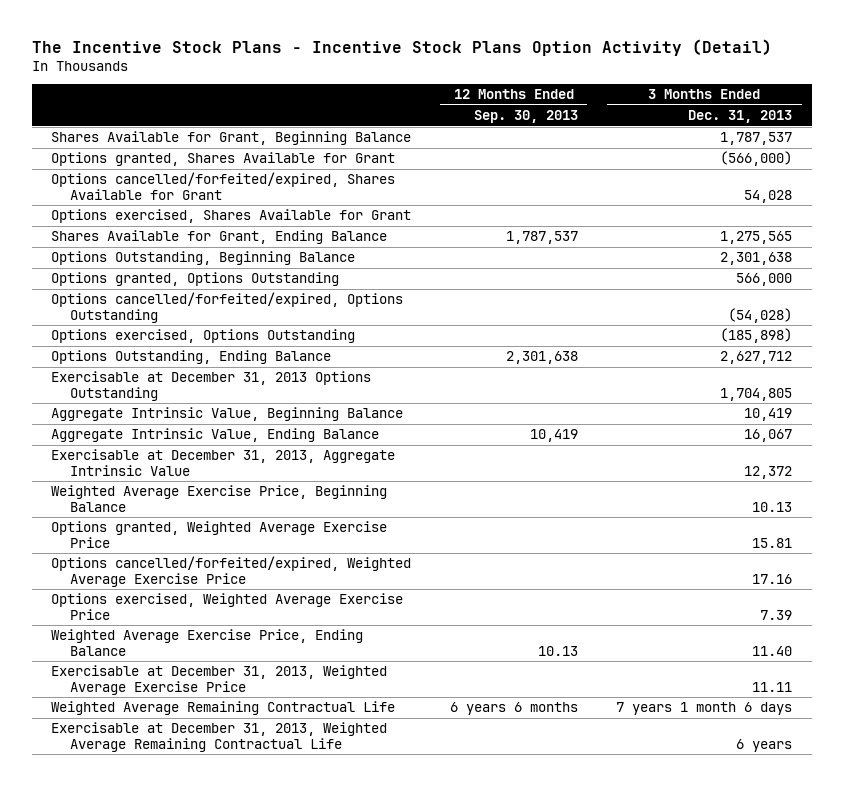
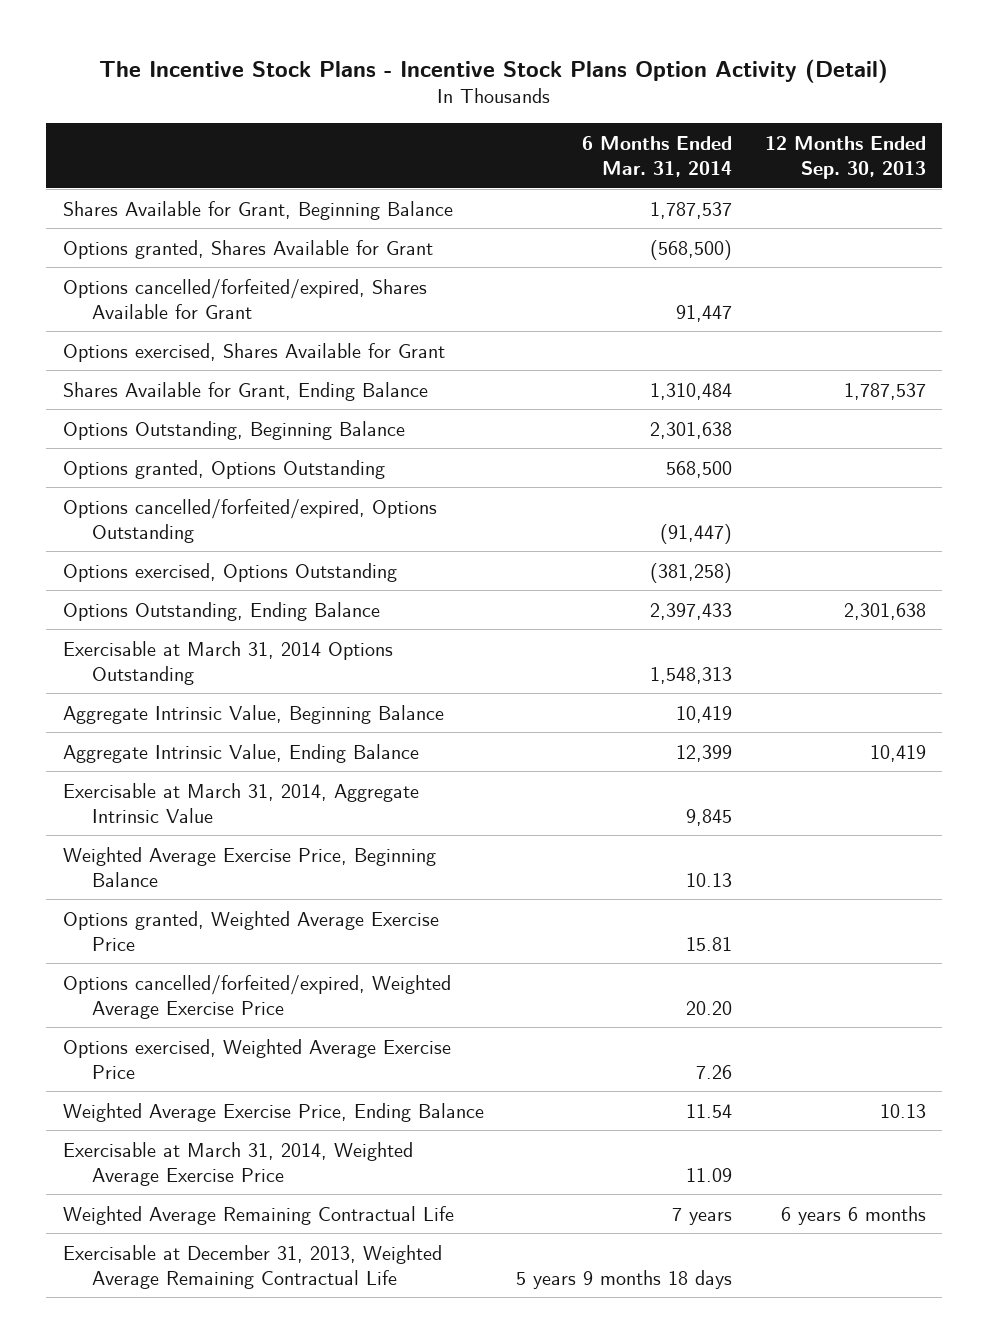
- | 12 Months Ended Sep. 30, 2013 | 3 Months Ended Dec. 31, 2013
+ | 6 Months Ended Mar. 31, 2014 | 12 Months Ended Sep. 30, 2013
- Exercisable at December 31, 2013 Options Outstanding | | 1,704,805
+ Exercisable at March 31, 2014 Options Outstanding | 1,548,313 |
- Exercisable at December 31, 2013, Aggregate Intrinsic Value | | 12,372
+ Exercisable at March 31, 2014, Aggregate Intrinsic Value | 9,845 |
- Exercisable at December 31, 2013, Weighted Average Exercise Price | | 11.11
+ Exercisable at March 31, 2014, Weighted Average Exercise Price | 11.09 |

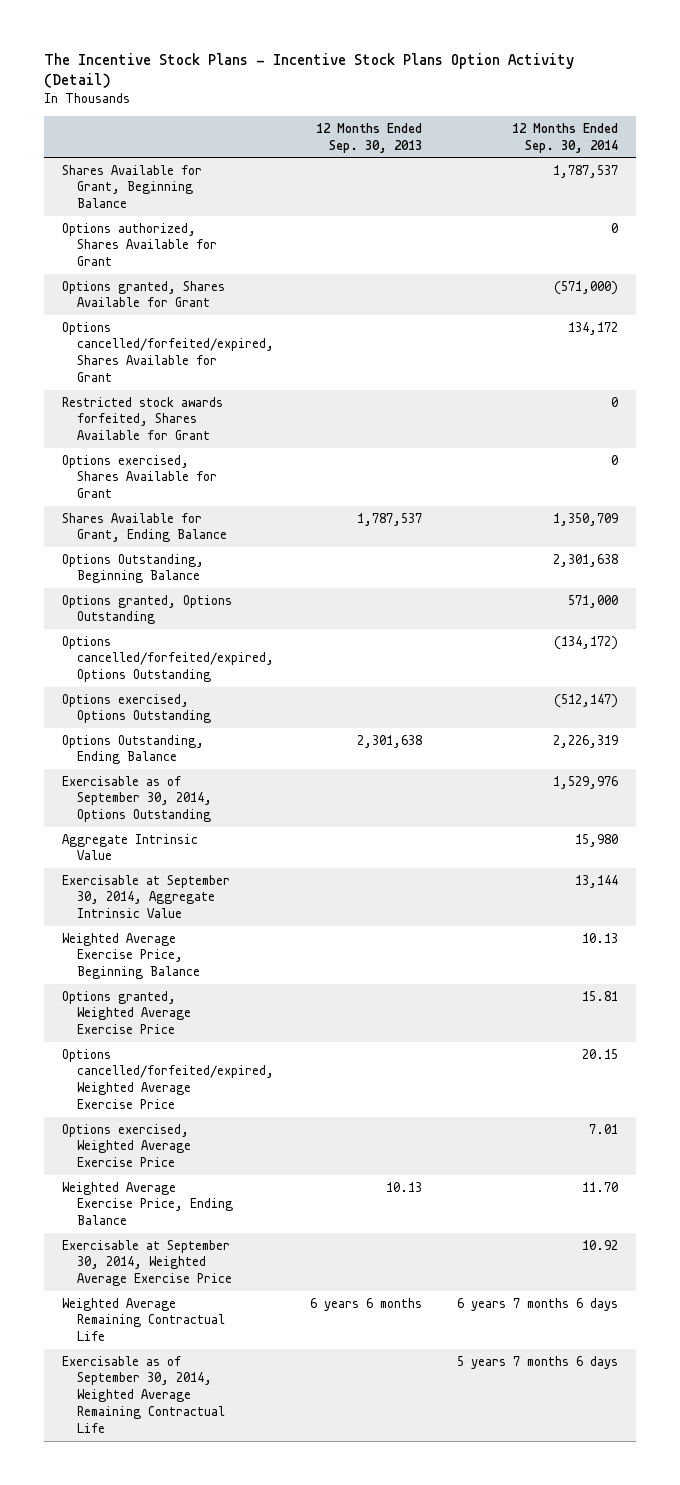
- | 6 Months Ended Mar. 31, 2014 | 12 Months Ended Sep. 30, 2013
+ | 12 Months Ended Sep. 30, 2013 | 12 Months Ended Sep. 30, 2014
+ Options authorized, Shares Available for Grant | | 0
+ Restricted stock awards forfeited, Shares Available for Grant | | 0
- Exercisable at March 31, 2014 Options Outstanding | 1,548,313 |
- Aggregate Intrinsic Value, Beginning Balance | 10,419 |
- Aggregate Intrinsic Value, Ending Balance | 12,399 | 10,419
- Exercisable at March 31, 2014, Aggregate Intrinsic Value | 9,845 |
+ Exercisable as of September 30, 2014, Options Outstanding | | 1,529,976
+ Aggregate Intrinsic Value | | 15,980
+ Exercisable at September 30, 2014, Aggregate Intrinsic Value | | 13,144
- Exercisable at March 31, 2014, Weighted Average Exercise Price | 11.09 |
+ Exercisable at September 30, 2014, Weighted Average Exercise Price | | 10.92
- Exercisable at December 31, 2013, Weighted Average Remaining Contractual Life | 5 years 9 months 18 days |
+ Exercisable as of September 30, 2014, Weighted Average Remaining Contractual Life | | 5 years 7 months 6 days

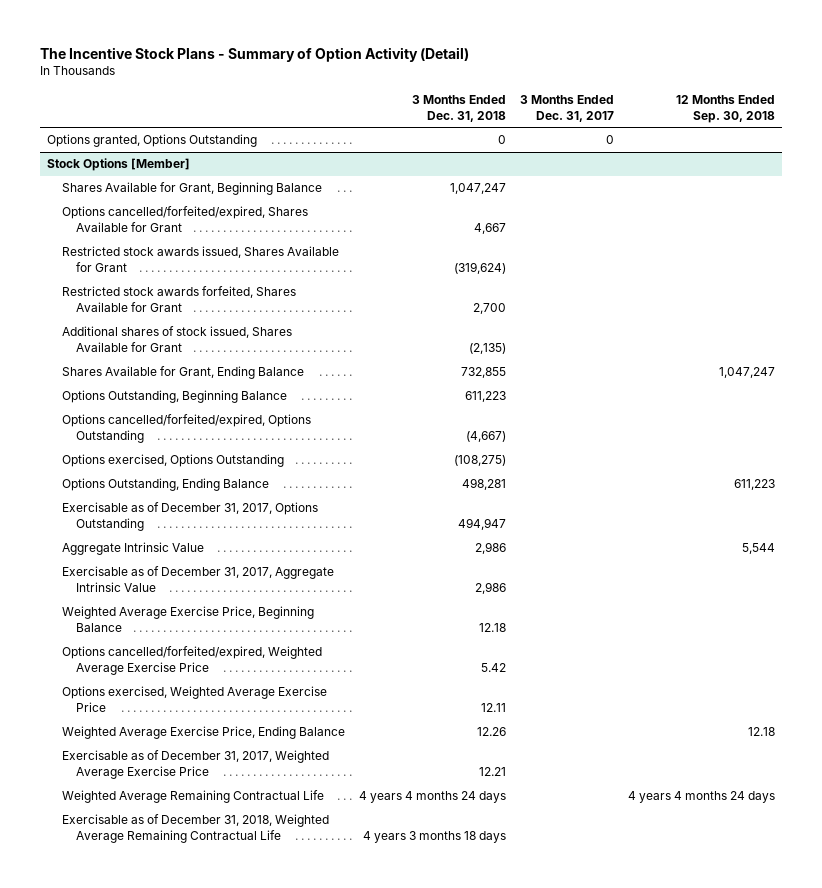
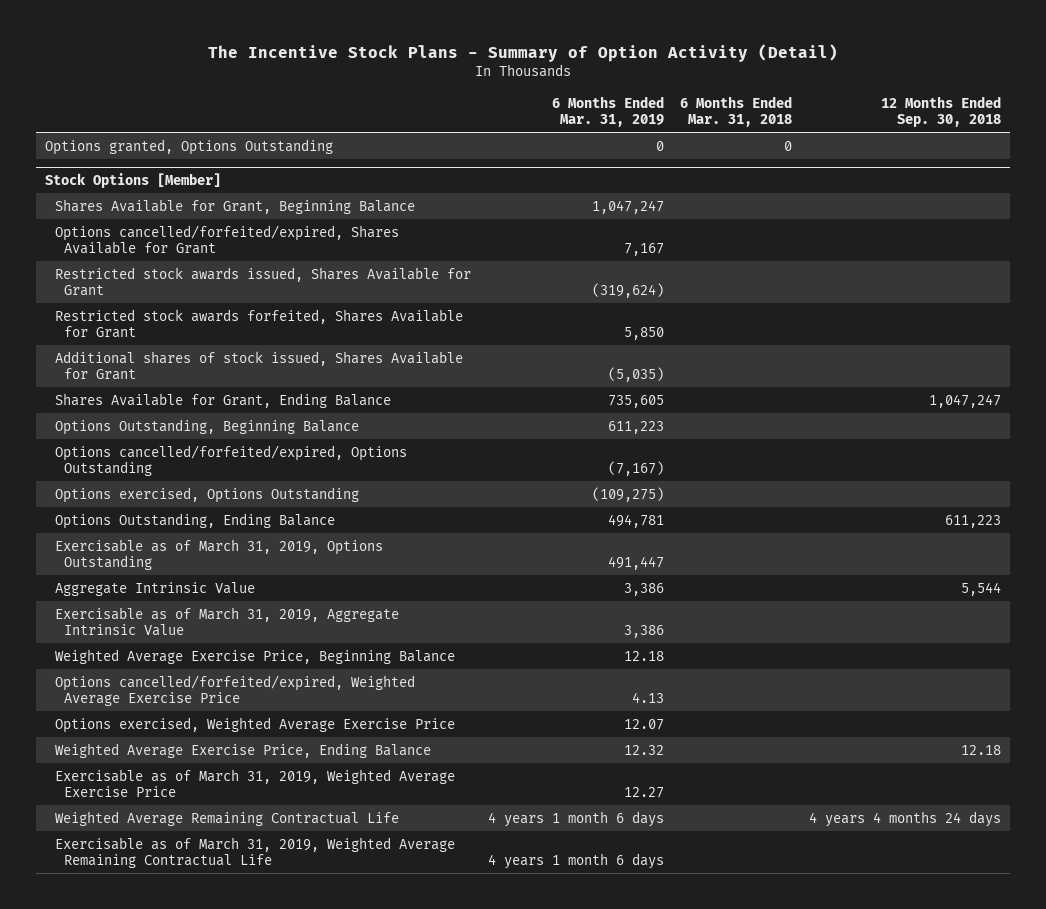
- | 3 Months Ended Dec. 31, 2018 | 3 Months Ended Dec. 31, 2017 | 12 Months Ended Sep. 30, 2018
+ | 6 Months Ended Mar. 31, 2019 | 6 Months Ended Mar. 31, 2018 | 12 Months Ended Sep. 30, 2018
@ Stock Options [Member]
- Exercisable as of December 31, 2017, Options Outstanding | 494,947 | |
+ Exercisable as of March 31, 2019, Options Outstanding | 491,447 | |
- Exercisable as of December 31, 2017, Aggregate Intrinsic Value | 2,986 | |
+ Exercisable as of March 31, 2019, Aggregate Intrinsic Value | 3,386 | |
- Exercisable as of December 31, 2017, Weighted Average Exercise Price | 12.21 | |
+ Exercisable as of March 31, 2019, Weighted Average Exercise Price | 12.27 | |
- Exercisable as of December 31, 2018, Weighted Average Remaining Contractual Life | 4 years 3 months 18 days | |
+ Exercisable as of March 31, 2019, Weighted Average Remaining Contractual Life | 4 years 1 month 6 days | |

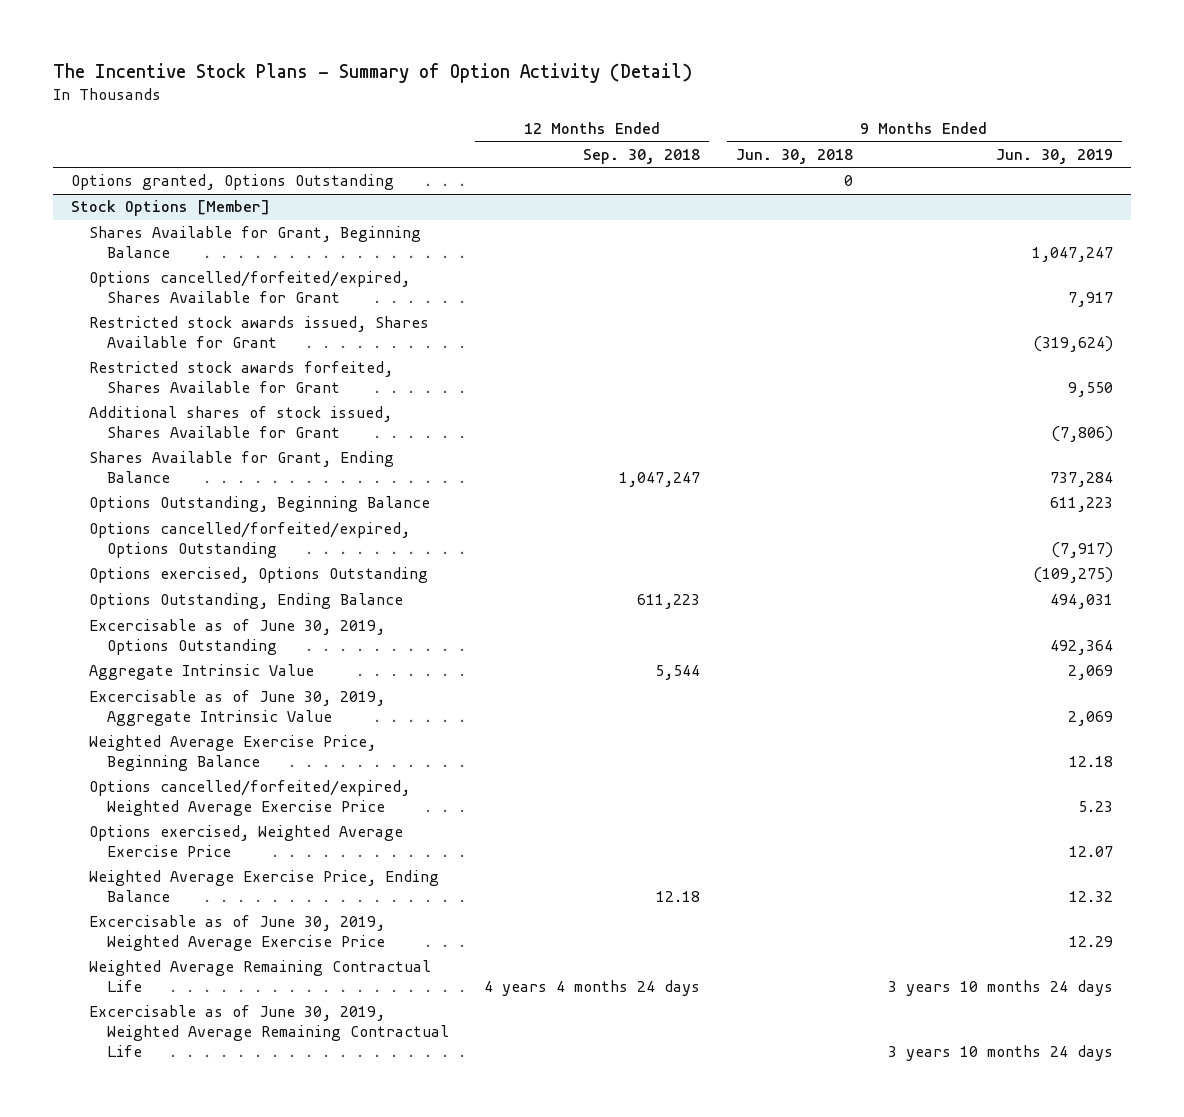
- | 6 Months Ended Mar. 31, 2019 | 6 Months Ended Mar. 31, 2018 | 12 Months Ended Sep. 30, 2018
+ | 12 Months Ended Sep. 30, 2018 | 9 Months Ended Jun. 30, 2018 | 9 Months Ended Jun. 30, 2019
@ Stock Options [Member]
- Exercisable as of March 31, 2019, Options Outstanding | 491,447 | |
+ Excercisable as of June 30, 2019, Options Outstanding | | | 492,364
- Exercisable as of March 31, 2019, Aggregate Intrinsic Value | 3,386 | |
+ Excercisable as of June 30, 2019, Aggregate Intrinsic Value | | | 2,069
- Exercisable as of March 31, 2019, Weighted Average Exercise Price | 12.27 | |
+ Excercisable as of June 30, 2019, Weighted Average Exercise Price | | | 12.29
- Exercisable as of March 31, 2019, Weighted Average Remaining Contractual Life | 4 years 1 month 6 days | |
+ Excercisable as of June 30, 2019, Weighted Average Remaining Contractual Life | | | 3 years 10 months 24 days

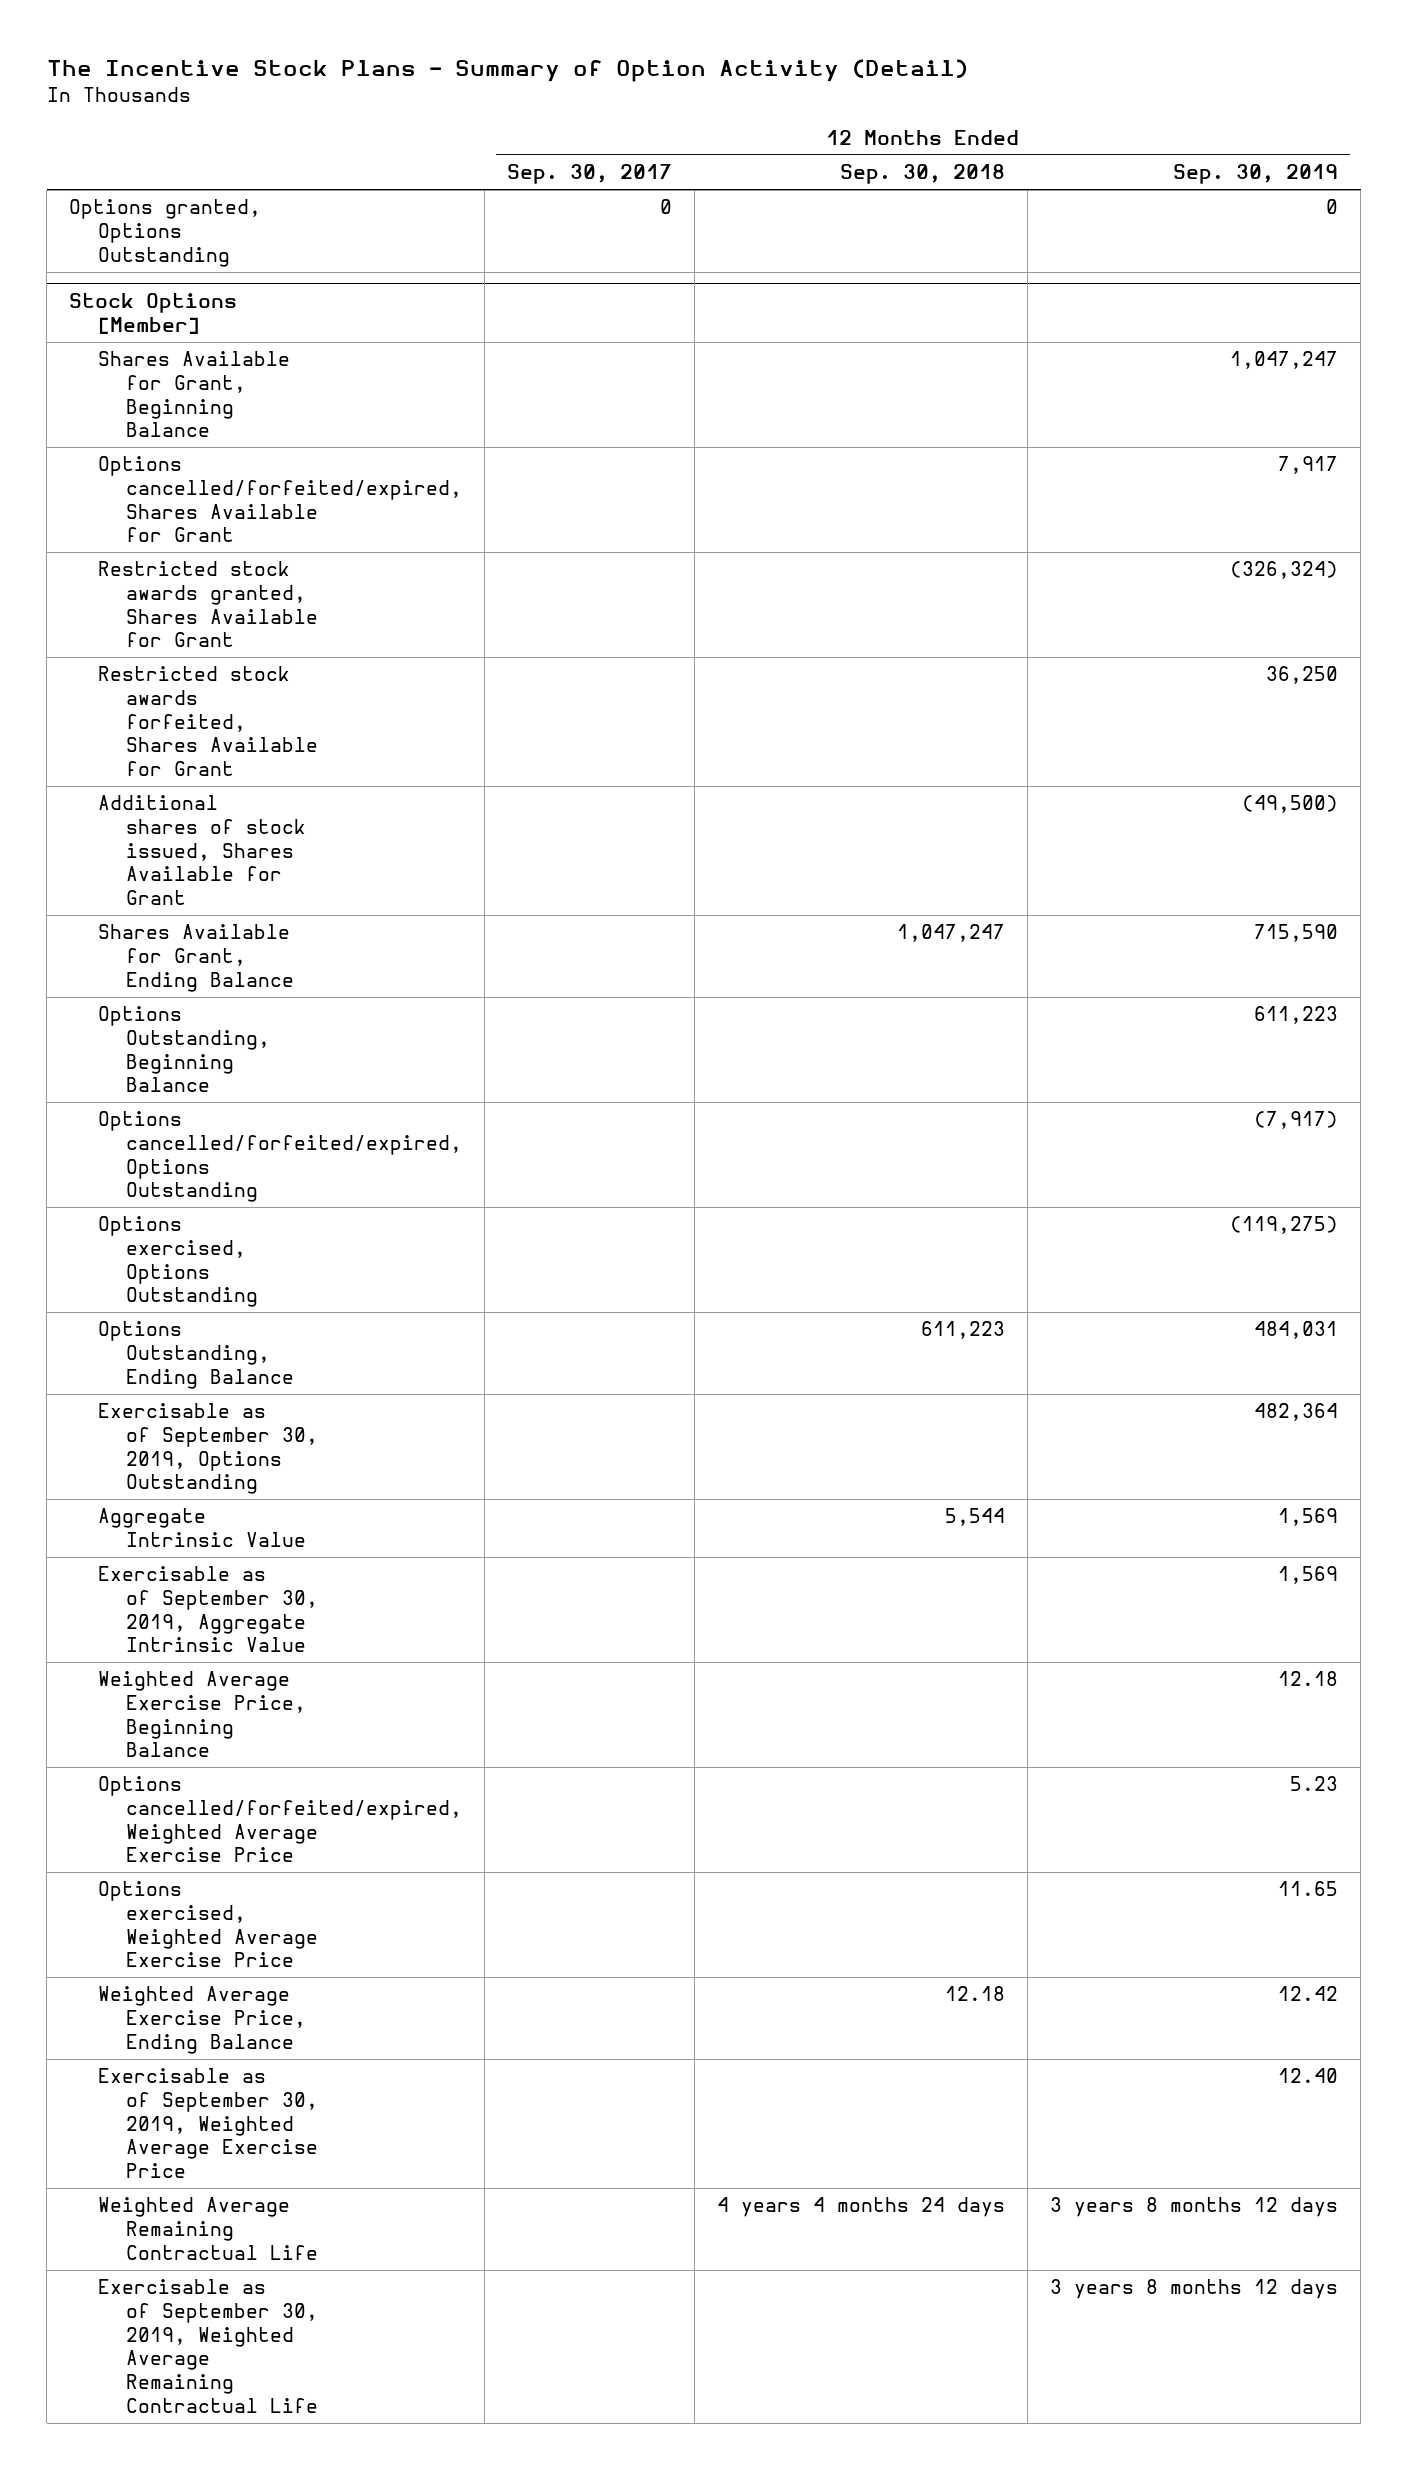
- | 12 Months Ended Sep. 30, 2018 | 9 Months Ended Jun. 30, 2018 | 9 Months Ended Jun. 30, 2019
+ | 12 Months Ended Sep. 30, 2017 | 12 Months Ended Sep. 30, 2018 | 12 Months Ended Sep. 30, 2019
@ Stock Options [Member]
- Restricted stock awards issued, Shares Available for Grant | | | (319,624)
+ Restricted stock awards granted, Shares Available for Grant | | | (326,324)
- Excercisable as of June 30, 2019, Options Outstanding | | | 492,364
+ Exercisable as of September 30, 2019, Options Outstanding | | | 482,364
- Excercisable as of June 30, 2019, Aggregate Intrinsic Value | | | 2,069
+ Exercisable as of September 30, 2019, Aggregate Intrinsic Value | | | 1,569
- Excercisable as of June 30, 2019, Weighted Average Exercise Price | | | 12.29
+ Exercisable as of September 30, 2019, Weighted Average Exercise Price | | | 12.40
- Excercisable as of June 30, 2019, Weighted Average Remaining Contractual Life | | | 3 years 10 months 24 days
+ Exercisable as of September 30, 2019, Weighted Average Remaining Contractual Life | | | 3 years 8 months 12 days

